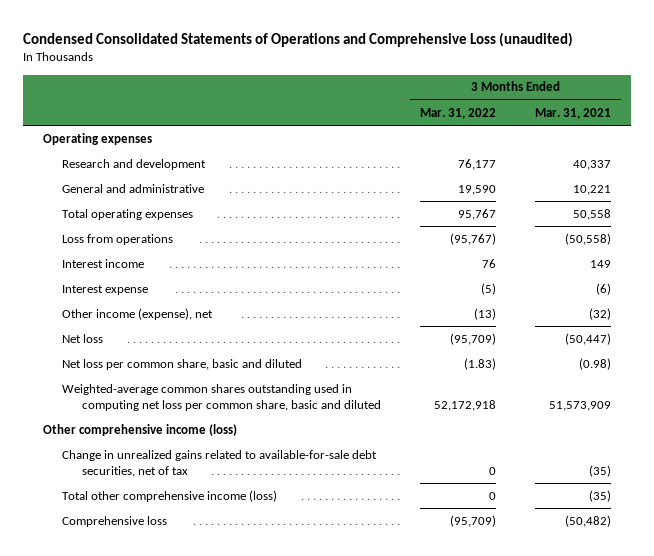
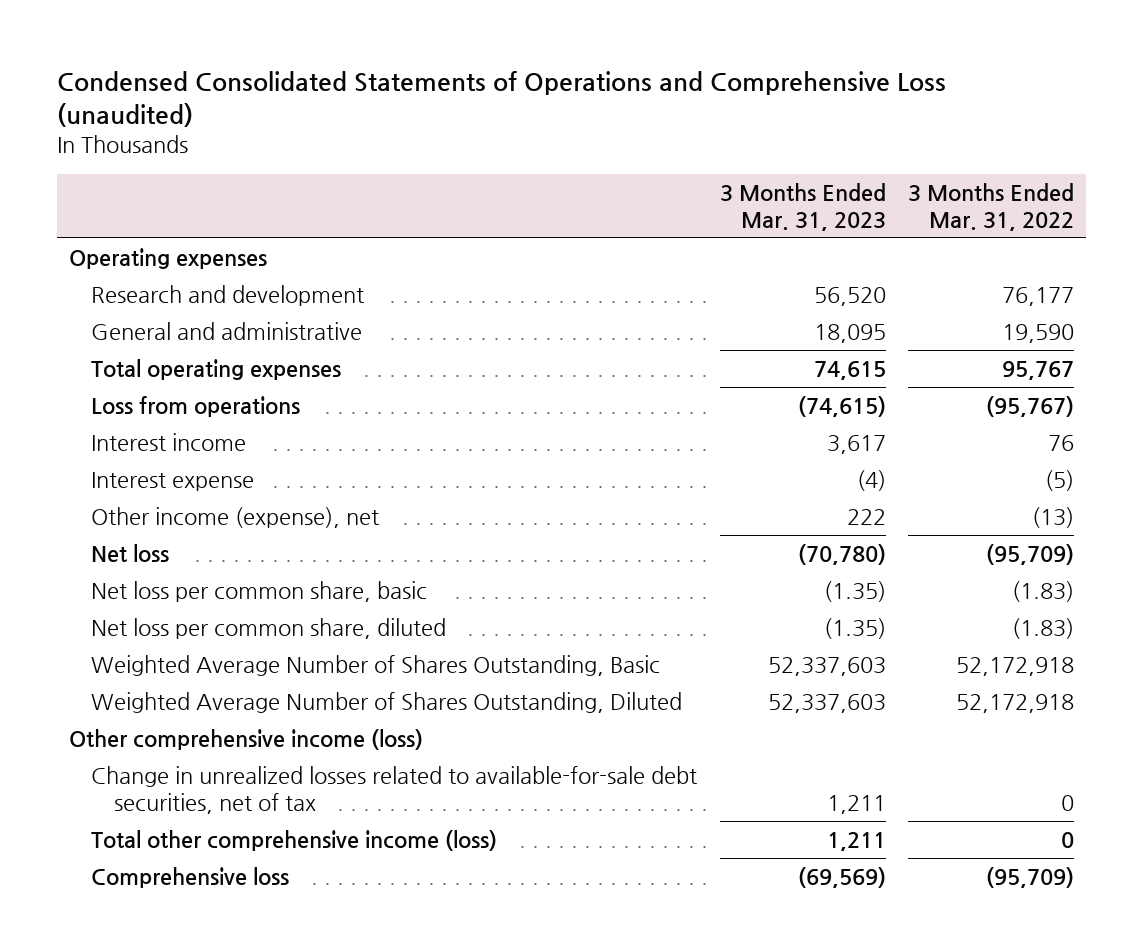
- | 3 Months Ended Mar. 31, 2022 | 3 Months Ended Mar. 31, 2021
+ | 3 Months Ended Mar. 31, 2023 | 3 Months Ended Mar. 31, 2022
- Net loss per common share, basic and diluted | (1.83) | (0.98)
- Weighted-average common shares outstanding used in computing net loss per common share, basic and diluted | 52,172,918 | 51,573,909
+ Net loss per common share, basic | (1.35) | (1.83)
+ Net loss per common share, diluted | (1.35) | (1.83)
+ Weighted Average Number of Shares Outstanding, Basic | 52,337,603 | 52,172,918
+ Weighted Average Number of Shares Outstanding, Diluted | 52,337,603 | 52,172,918
- Change in unrealized gains related to available-for-sale debt securities, net of tax | 0 | (35)
+ Change in unrealized losses related to available-for-sale debt securities, net of tax | 1,211 | 0

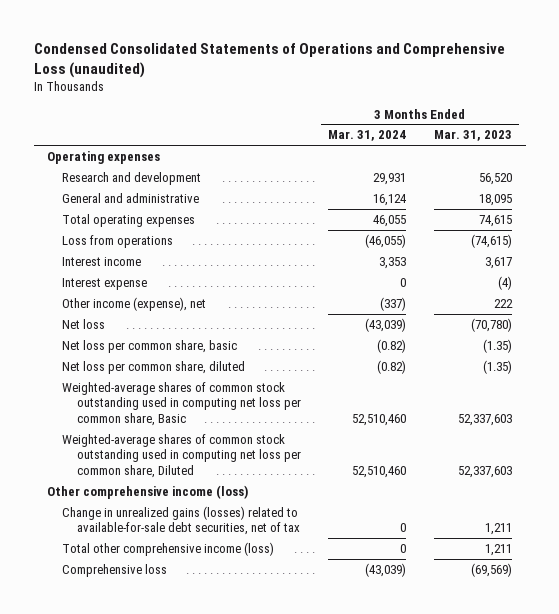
- | 3 Months Ended Mar. 31, 2023 | 3 Months Ended Mar. 31, 2022
+ | 3 Months Ended Mar. 31, 2024 | 3 Months Ended Mar. 31, 2023
- Weighted Average Number of Shares Outstanding, Basic | 52,337,603 | 52,172,918
- Weighted Average Number of Shares Outstanding, Diluted | 52,337,603 | 52,172,918
+ Weighted-average shares of common stock outstanding used in computing net loss per common share, Basic | 52,510,460 | 52,337,603
+ Weighted-average shares of common stock outstanding used in computing net loss per common share, Diluted | 52,510,460 | 52,337,603
- Change in unrealized losses related to available-for-sale debt securities, net of tax | 1,211 | 0
+ Change in unrealized gains (losses) related to available-for-sale debt securities, net of tax | 0 | 1,211

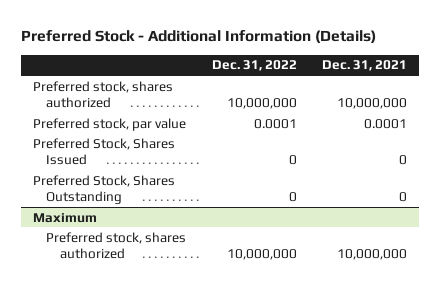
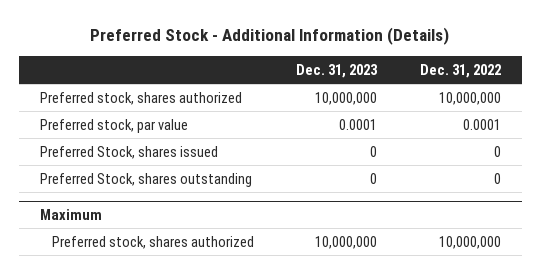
- | Dec. 31, 2022 | Dec. 31, 2021
+ | Dec. 31, 2023 | Dec. 31, 2022
- Preferred Stock, Shares Issued | 0 | 0
- Preferred Stock, Shares Outstanding | 0 | 0
+ Preferred Stock, shares issued | 0 | 0
+ Preferred Stock, shares outstanding | 0 | 0

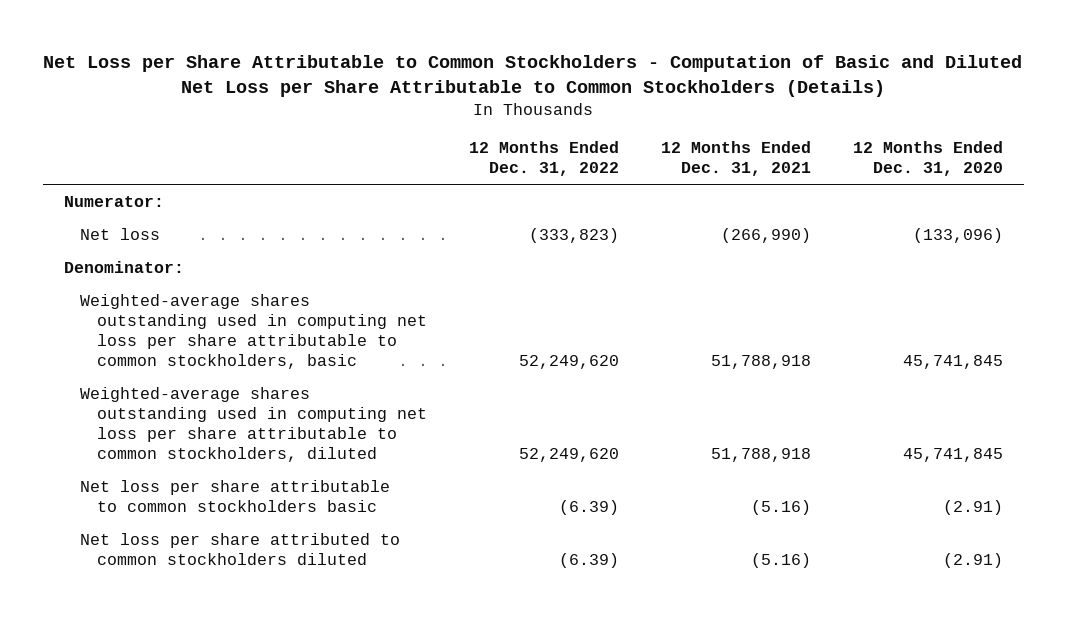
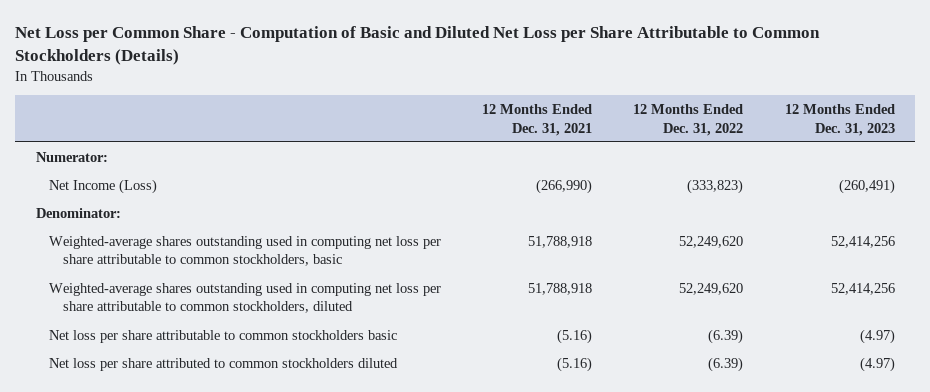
- Net Loss per Share Attributable to Common Stockholders - Computation of Basic and Diluted Net Loss per Share Attributable to Common Stockholders (Details)
+ Net Loss per Common Share - Computation of Basic and Diluted Net Loss per Share Attributable to Common Stockholders (Details)
- | 12 Months Ended Dec. 31, 2022 | 12 Months Ended Dec. 31, 2021 | 12 Months Ended Dec. 31, 2020
+ | 12 Months Ended Dec. 31, 2021 | 12 Months Ended Dec. 31, 2022 | 12 Months Ended Dec. 31, 2023
- Net loss | (333,823) | (266,990) | (133,096)
+ Net Income (Loss) | (266,990) | (333,823) | (260,491)

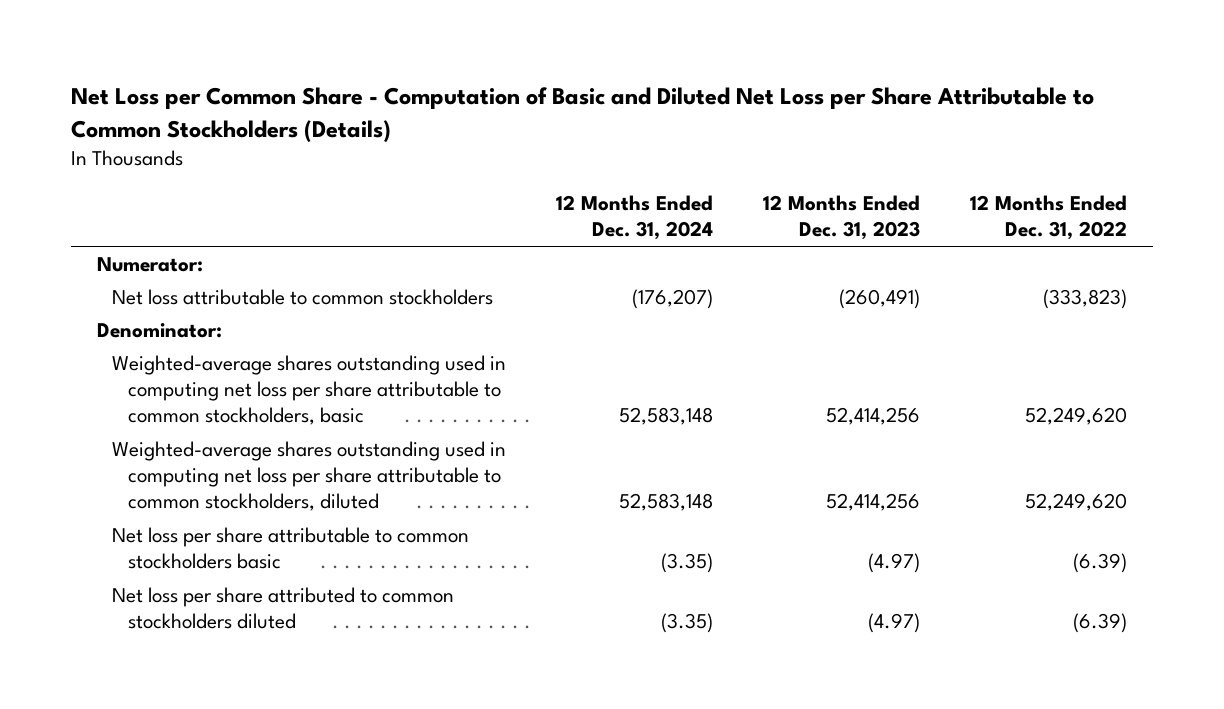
- | 12 Months Ended Dec. 31, 2021 | 12 Months Ended Dec. 31, 2022 | 12 Months Ended Dec. 31, 2023
+ | 12 Months Ended Dec. 31, 2024 | 12 Months Ended Dec. 31, 2023 | 12 Months Ended Dec. 31, 2022
- Net Income (Loss) | (266,990) | (333,823) | (260,491)
+ Net loss attributable to common stockholders | (176,207) | (260,491) | (333,823)

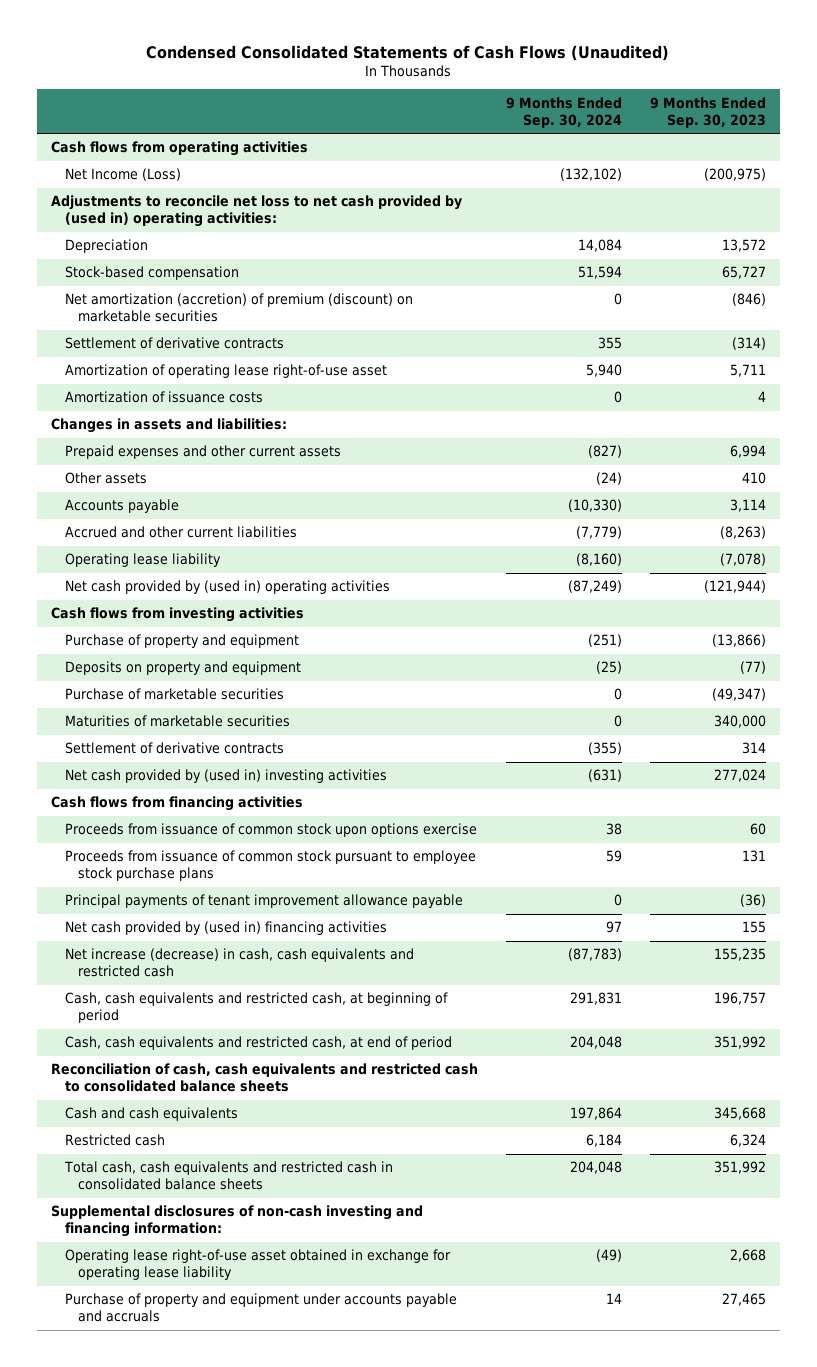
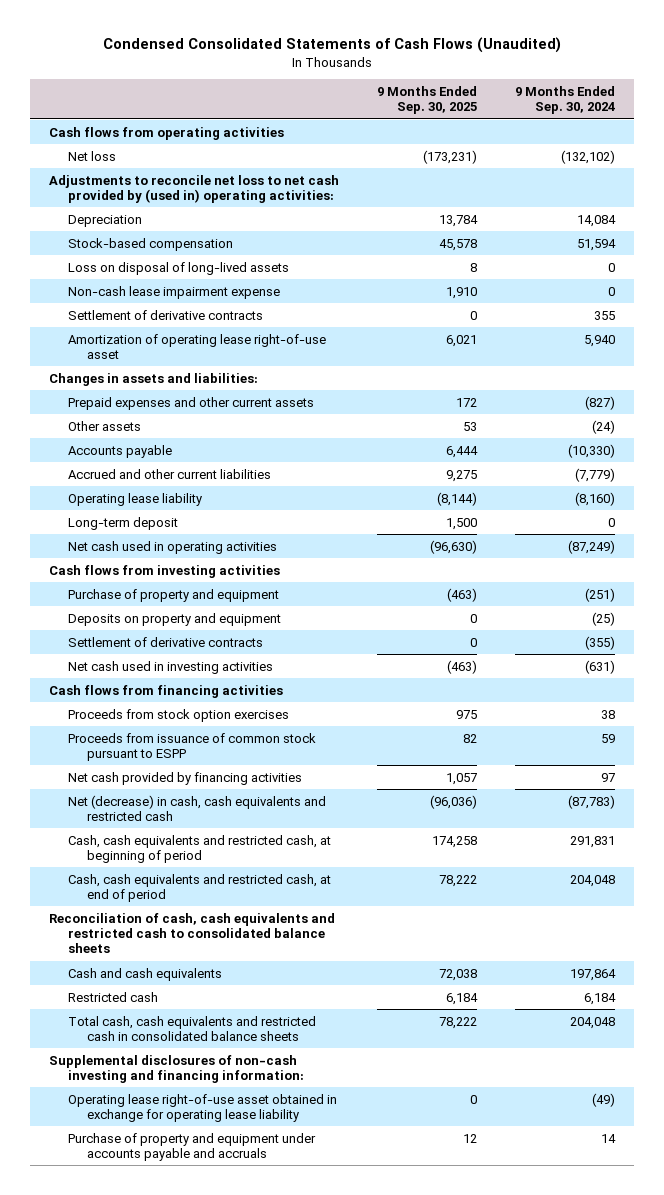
- | 9 Months Ended Sep. 30, 2024 | 9 Months Ended Sep. 30, 2023
+ | 9 Months Ended Sep. 30, 2025 | 9 Months Ended Sep. 30, 2024
- Net Income (Loss) | (132,102) | (200,975)
+ Net loss | (173,231) | (132,102)
- Net amortization (accretion) of premium (discount) on marketable securities | 0 | (846)
+ Loss on disposal of long-lived assets | 8 | 0
+ Non-cash lease impairment expense | 1,910 | 0
- Amortization of issuance costs | 0 | 4
- Net cash provided by (used in) operating activities | (87,249) | (121,944)
+ Long-term deposit | 1,500 | 0
+ Net cash used in operating activities | (96,630) | (87,249)
- Purchase of marketable securities | 0 | (49,347)
- Maturities of marketable securities | 0 | 340,000
- Net cash provided by (used in) investing activities | (631) | 277,024
+ Net cash used in investing activities | (463) | (631)
- Proceeds from issuance of common stock upon options exercise | 38 | 60
- Proceeds from issuance of common stock pursuant to employee stock purchase plans | 59 | 131
- Principal payments of tenant improvement allowance payable | 0 | (36)
- Net cash provided by (used in) financing activities | 97 | 155
- Net increase (decrease) in cash, cash equivalents and restricted cash | (87,783) | 155,235
+ Proceeds from stock option exercises | 975 | 38
+ Proceeds from issuance of common stock pursuant to ESPP | 82 | 59
+ Net cash provided by financing activities | 1,057 | 97
+ Net (decrease) in cash, cash equivalents and restricted cash | (96,036) | (87,783)

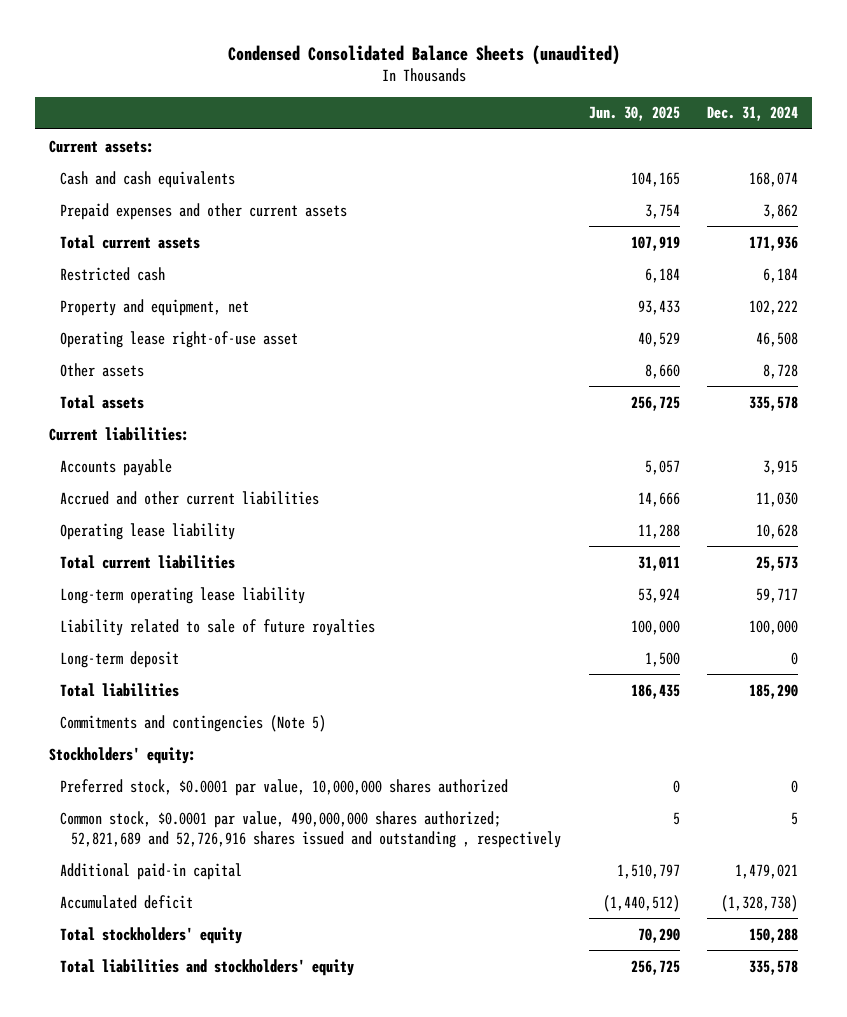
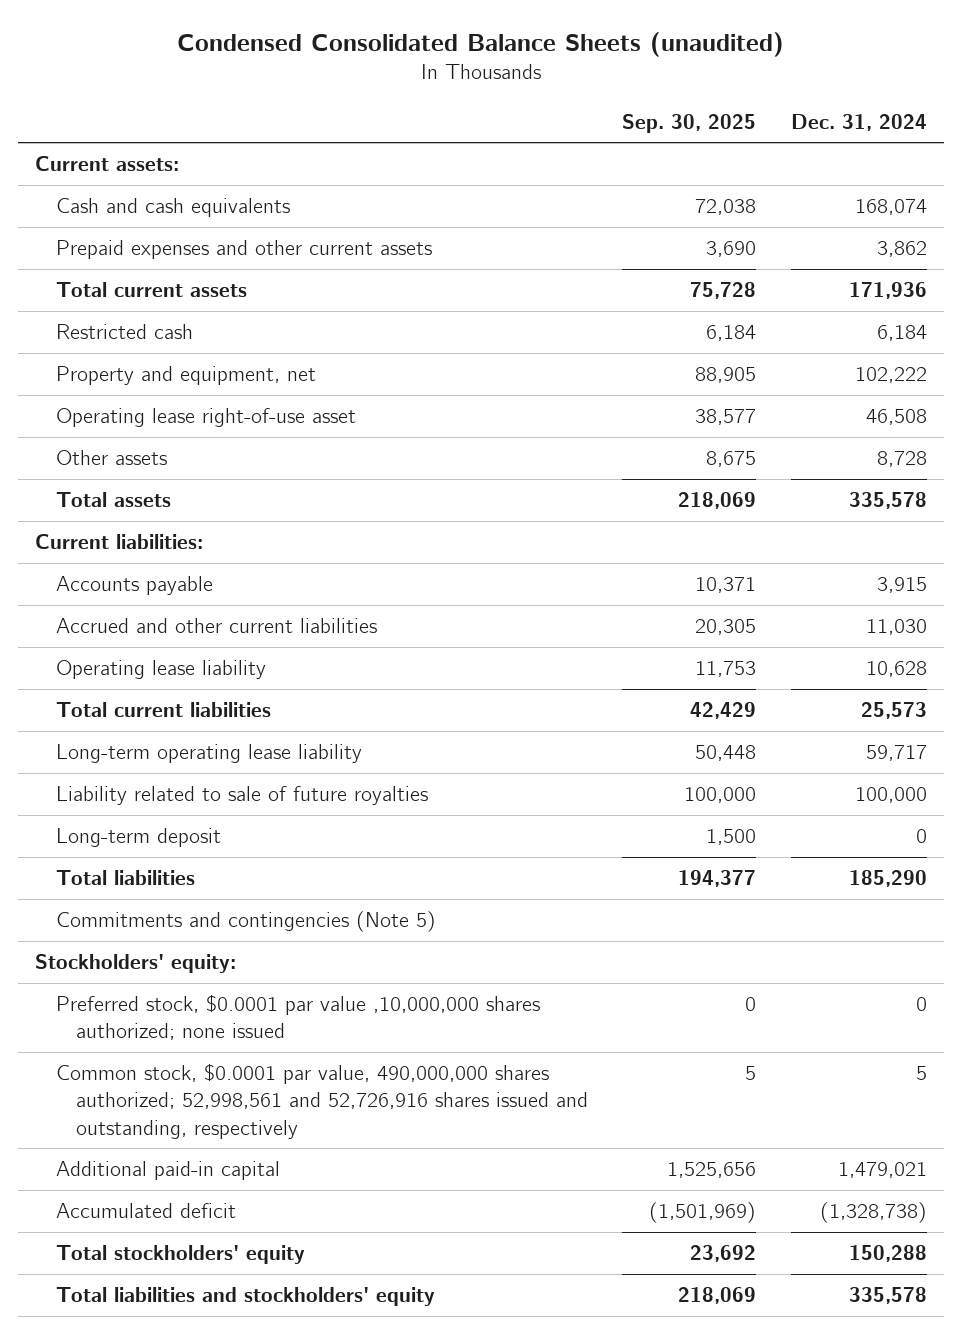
- | Jun. 30, 2025 | Dec. 31, 2024
+ | Sep. 30, 2025 | Dec. 31, 2024
- Preferred stock, $0.0001 par value, 10,000,000 shares authorized | 0 | 0
- Common stock, $0.0001 par value, 490,000,000 shares authorized; 52,821,689 and 52,726,916 shares issued and outstanding , respectively | 5 | 5
+ Preferred stock, $0.0001 par value ,10,000,000 shares authorized; none issued | 0 | 0
+ Common stock, $0.0001 par value, 490,000,000 shares authorized; 52,998,561 and 52,726,916 shares issued and outstanding, respectively | 5 | 5

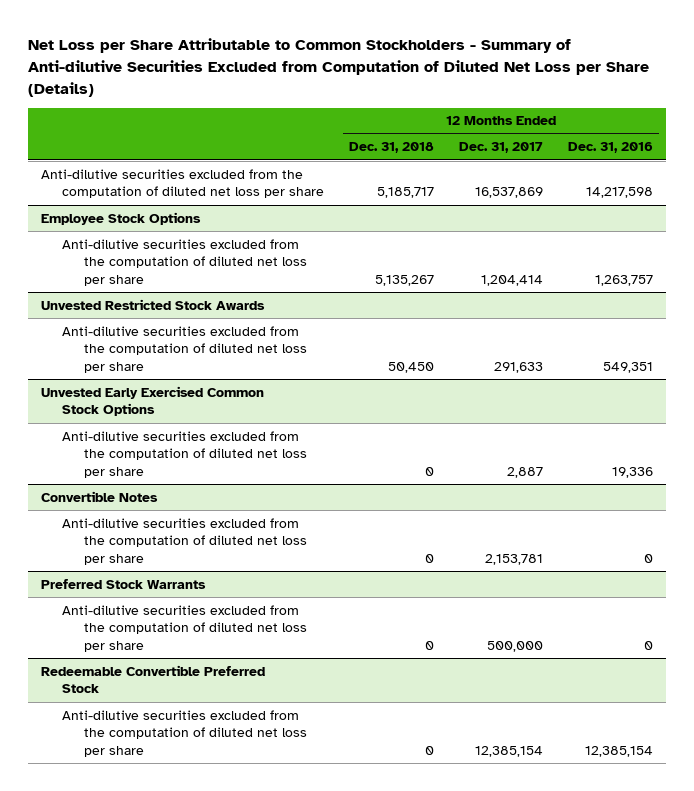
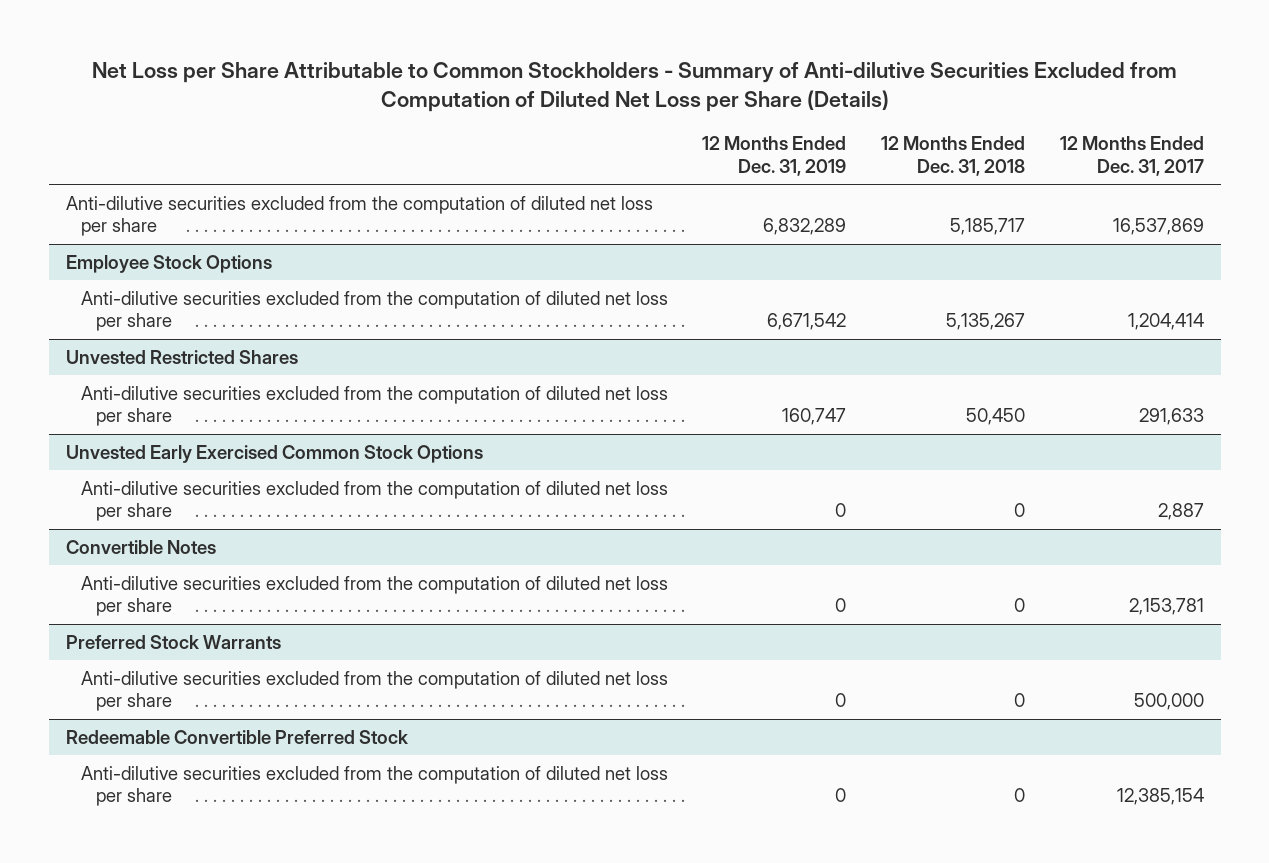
- | 12 Months Ended Dec. 31, 2018 | 12 Months Ended Dec. 31, 2017 | 12 Months Ended Dec. 31, 2016
+ | 12 Months Ended Dec. 31, 2019 | 12 Months Ended Dec. 31, 2018 | 12 Months Ended Dec. 31, 2017
- Unvested Restricted Stock Awards
+ Unvested Restricted Shares

